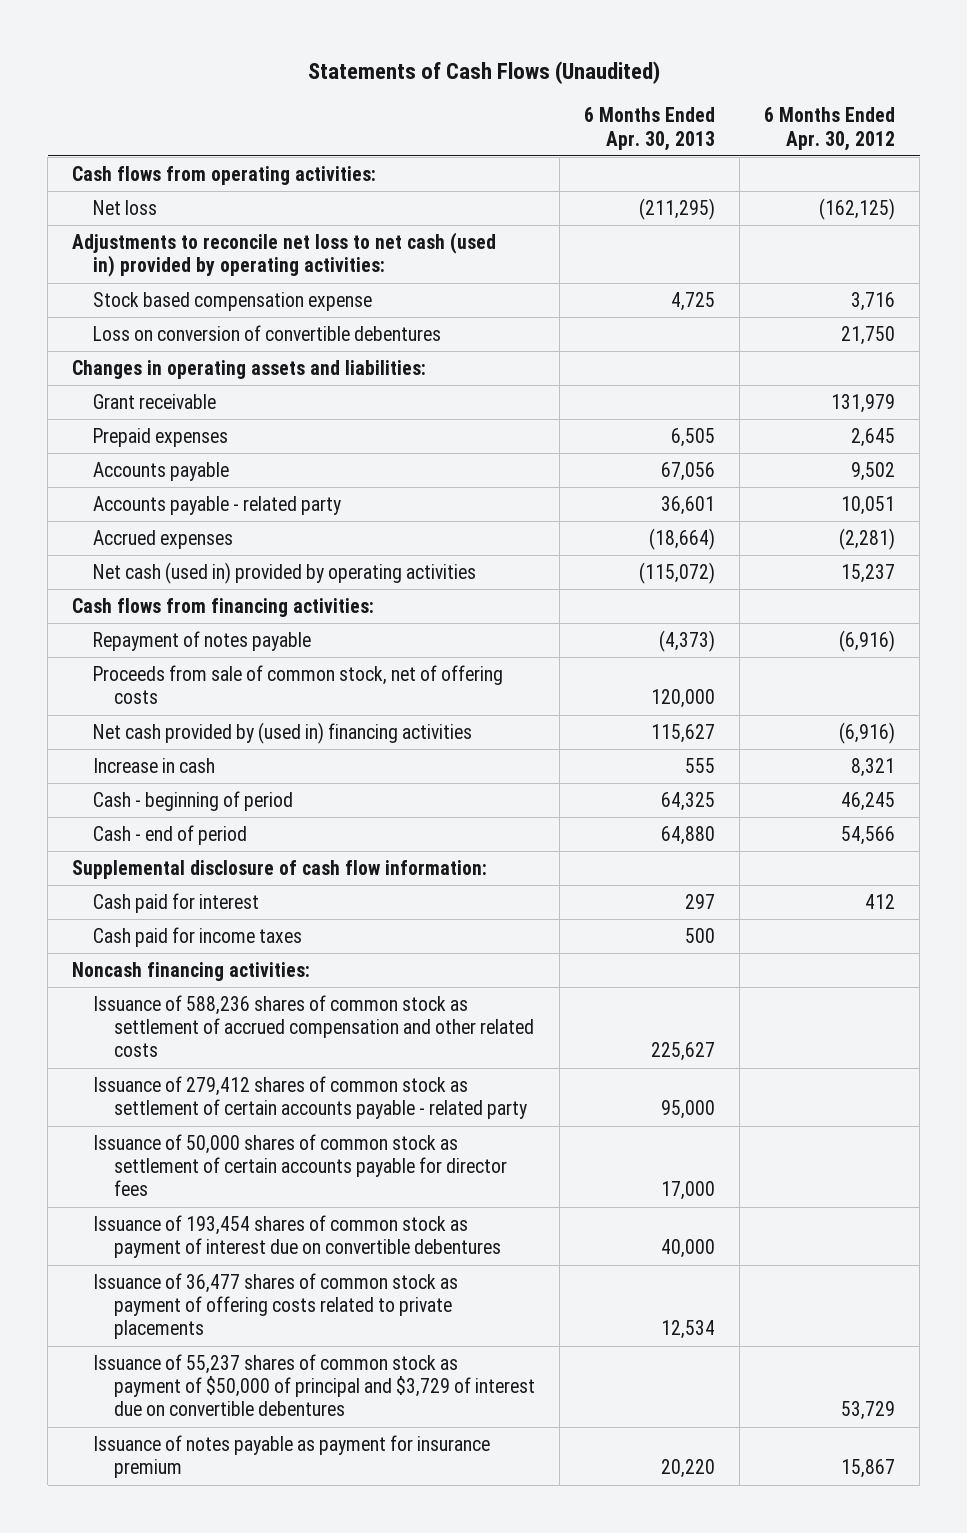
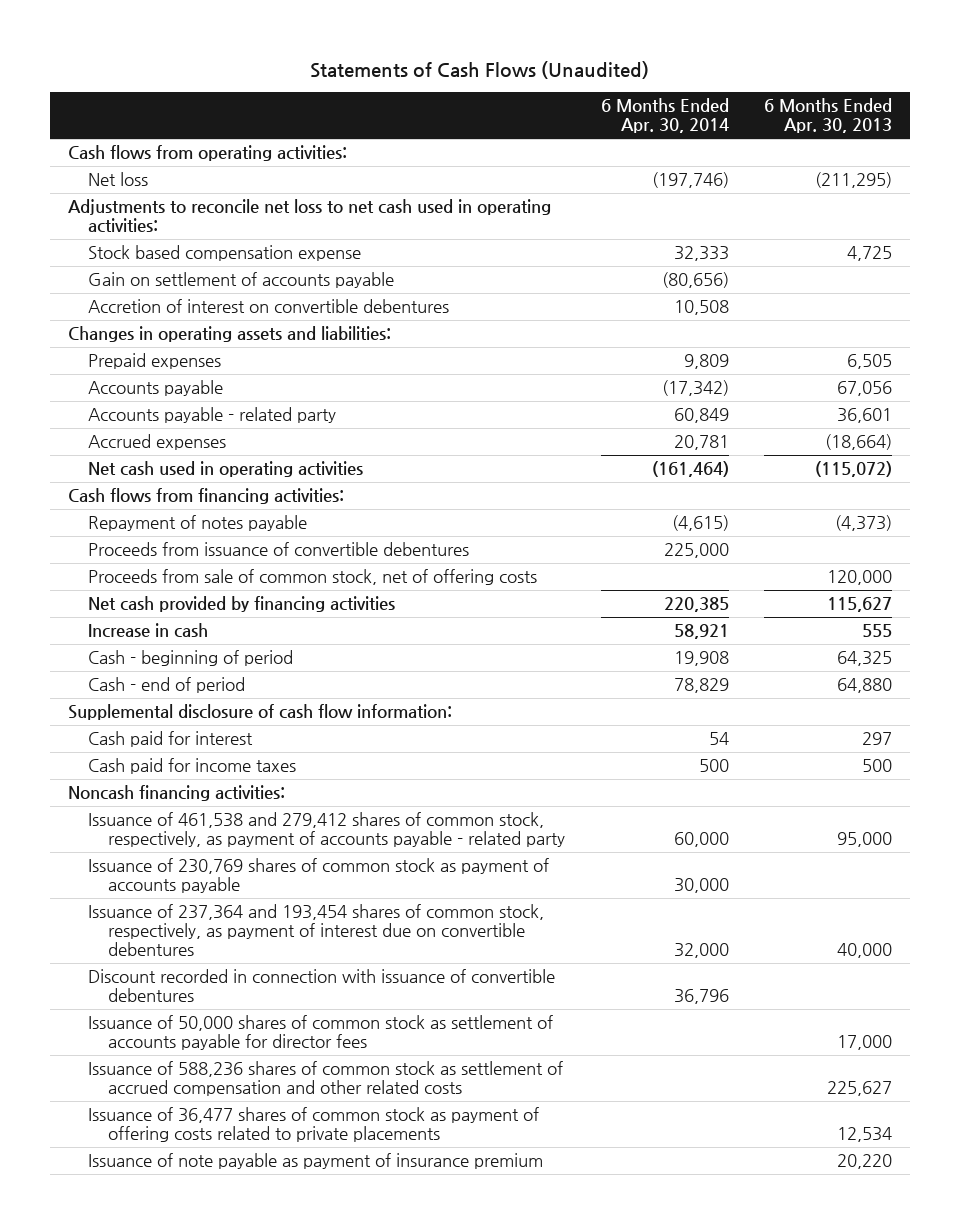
- | 6 Months Ended Apr. 30, 2013 | 6 Months Ended Apr. 30, 2012
+ | 6 Months Ended Apr. 30, 2014 | 6 Months Ended Apr. 30, 2013
- Adjustments to reconcile net loss to net cash (used in) provided by operating activities:
+ Adjustments to reconcile net loss to net cash used in operating activities:
- Loss on conversion of convertible debentures | | 21,750
+ Gain on settlement of accounts payable | (80,656) |
+ Accretion of interest on convertible debentures | 10,508 |
- Grant receivable | | 131,979
- Net cash (used in) provided by operating activities | (115,072) | 15,237
+ Net cash used in operating activities | (161,464) | (115,072)
+ Proceeds from issuance of convertible debentures | 225,000 |
- Net cash provided by (used in) financing activities | 115,627 | (6,916)
+ Net cash provided by financing activities | 220,385 | 115,627
+ Issuance of 461,538 and 279,412 shares of common stock, respectively, as payment of accounts payable - related party | 60,000 | 95,000
+ Issuance of 230,769 shares of common stock as payment of accounts payable | 30,000 |
+ Issuance of 237,364 and 193,454 shares of common stock, respectively, as payment of interest due on convertible debentures | 32,000 | 40,000
+ Discount recorded in connection with issuance of convertible debentures | 36,796 |
+ Issuance of 50,000 shares of common stock as settlement of accounts payable for director fees | | 17,000
- Issuance of 279,412 shares of common stock as settlement of certain accounts payable - related party | 95,000 |
- Issuance of 50,000 shares of common stock as settlement of certain accounts payable for director fees | 17,000 |
- Issuance of 193,454 shares of common stock as payment of interest due on convertible debentures | 40,000 |
- Issuance of 55,237 shares of common stock as payment of $50,000 of principal and $3,729 of interest due on convertible debentures | | 53,729
- Issuance of notes payable as payment for insurance premium | 20,220 | 15,867
+ Issuance of note payable as payment of insurance premium | | 20,220

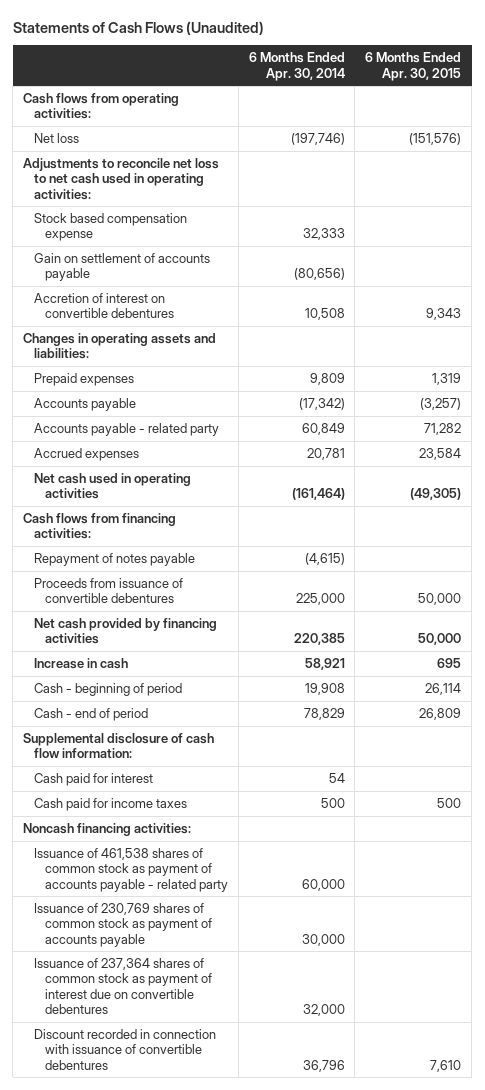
- | 6 Months Ended Apr. 30, 2014 | 6 Months Ended Apr. 30, 2013
+ | 6 Months Ended Apr. 30, 2014 | 6 Months Ended Apr. 30, 2015
- Proceeds from sale of common stock, net of offering costs | | 120,000
- Issuance of 461,538 and 279,412 shares of common stock, respectively, as payment of accounts payable - related party | 60,000 | 95,000
+ Issuance of 461,538 shares of common stock as payment of accounts payable - related party | 60,000 |
- Issuance of 237,364 and 193,454 shares of common stock, respectively, as payment of interest due on convertible debentures | 32,000 | 40,000
+ Issuance of 237,364 shares of common stock as payment of interest due on convertible debentures | 32,000 |
- Issuance of 50,000 shares of common stock as settlement of accounts payable for director fees | | 17,000
- Issuance of 588,236 shares of common stock as settlement of accrued compensation and other related costs | | 225,627
- Issuance of 36,477 shares of common stock as payment of offering costs related to private placements | | 12,534
- Issuance of note payable as payment of insurance premium | | 20,220

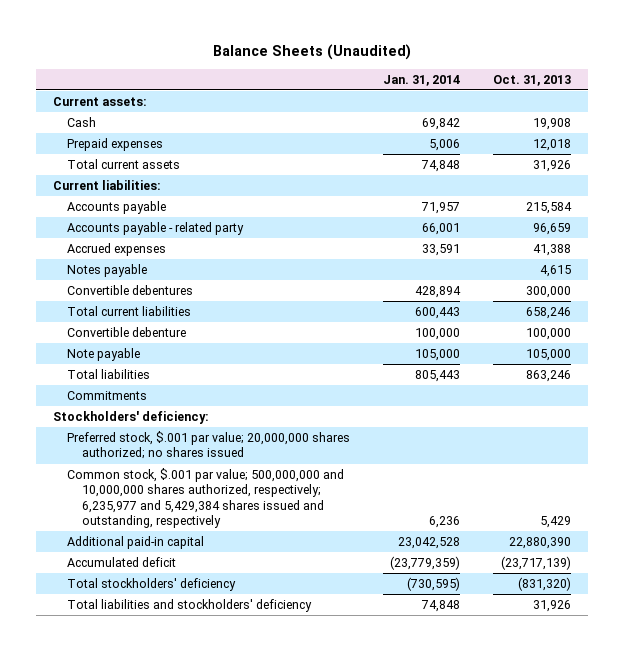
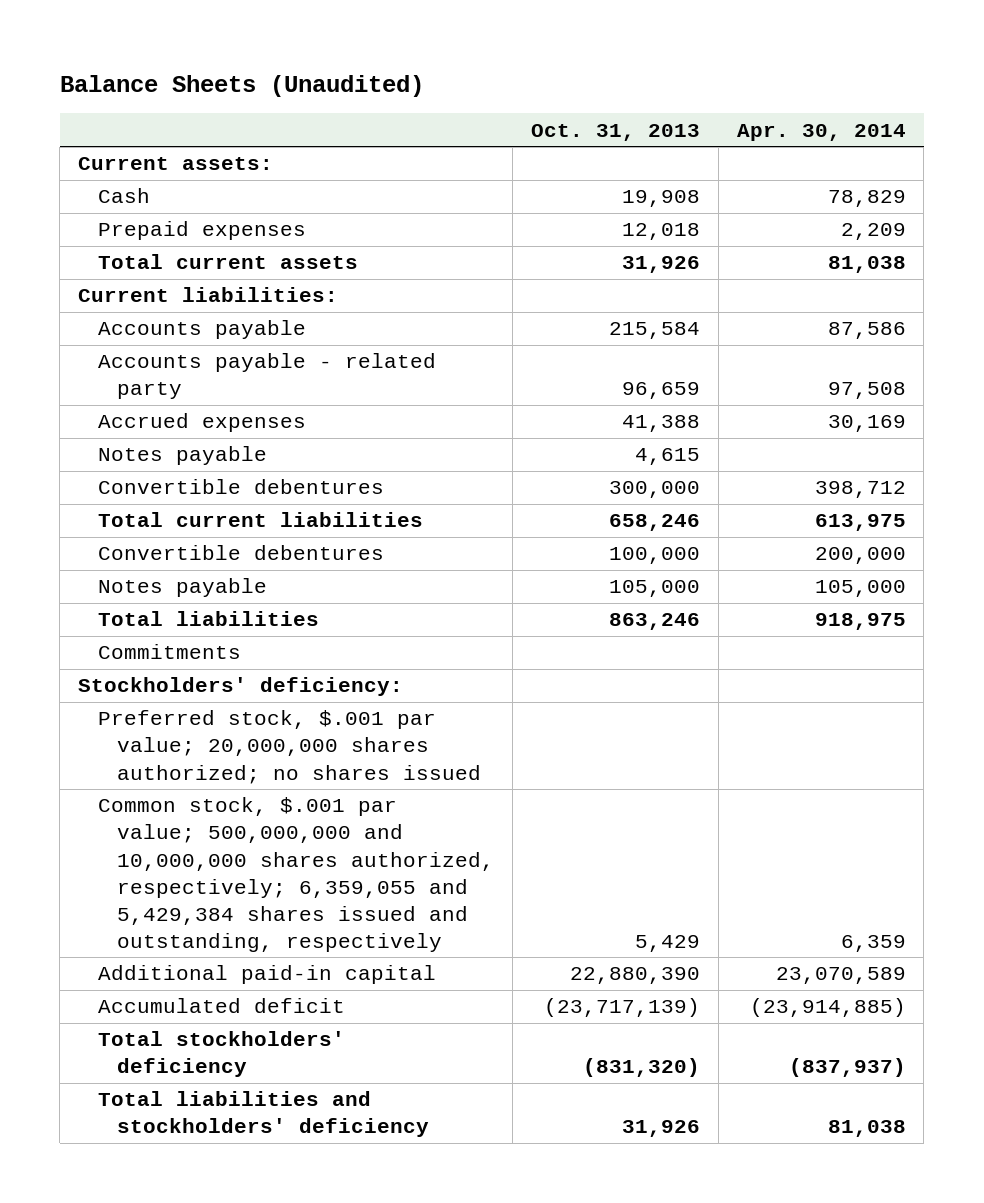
- | Jan. 31, 2014 | Oct. 31, 2013
+ | Oct. 31, 2013 | Apr. 30, 2014
- Convertible debenture | 100,000 | 100,000
- Note payable | 105,000 | 105,000
+ Convertible debentures | 100,000 | 200,000
+ Notes payable | 105,000 | 105,000
- Common stock, $.001 par value; 500,000,000 and 10,000,000 shares authorized, respectively; 6,235,977 and 5,429,384 shares issued and outstanding, respectively | 6,236 | 5,429
+ Common stock, $.001 par value; 500,000,000 and 10,000,000 shares authorized, respectively; 6,359,055 and 5,429,384 shares issued and outstanding, respectively | 5,429 | 6,359

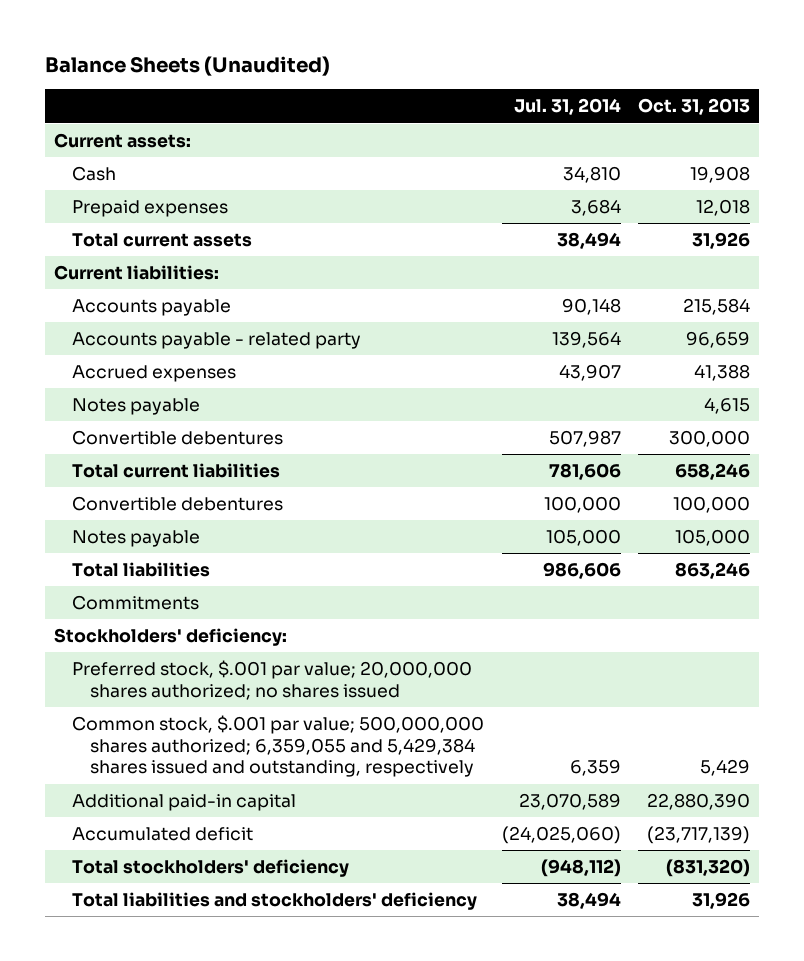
- | Oct. 31, 2013 | Apr. 30, 2014
+ | Jul. 31, 2014 | Oct. 31, 2013
- Common stock, $.001 par value; 500,000,000 and 10,000,000 shares authorized, respectively; 6,359,055 and 5,429,384 shares issued and outstanding, respectively | 5,429 | 6,359
+ Common stock, $.001 par value; 500,000,000 shares authorized; 6,359,055 and 5,429,384 shares issued and outstanding, respectively | 6,359 | 5,429

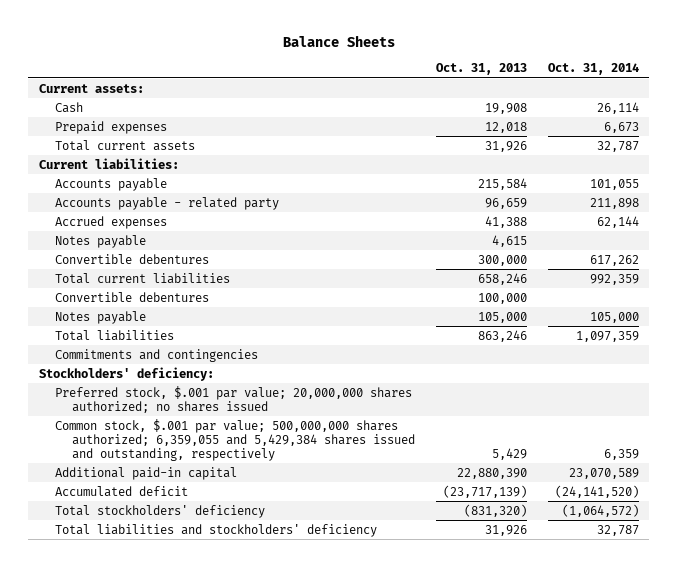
- Balance Sheets (Unaudited)
+ Balance Sheets
- | Jul. 31, 2014 | Oct. 31, 2013
+ | Oct. 31, 2013 | Oct. 31, 2014
- Commitments
+ Commitments and contingencies

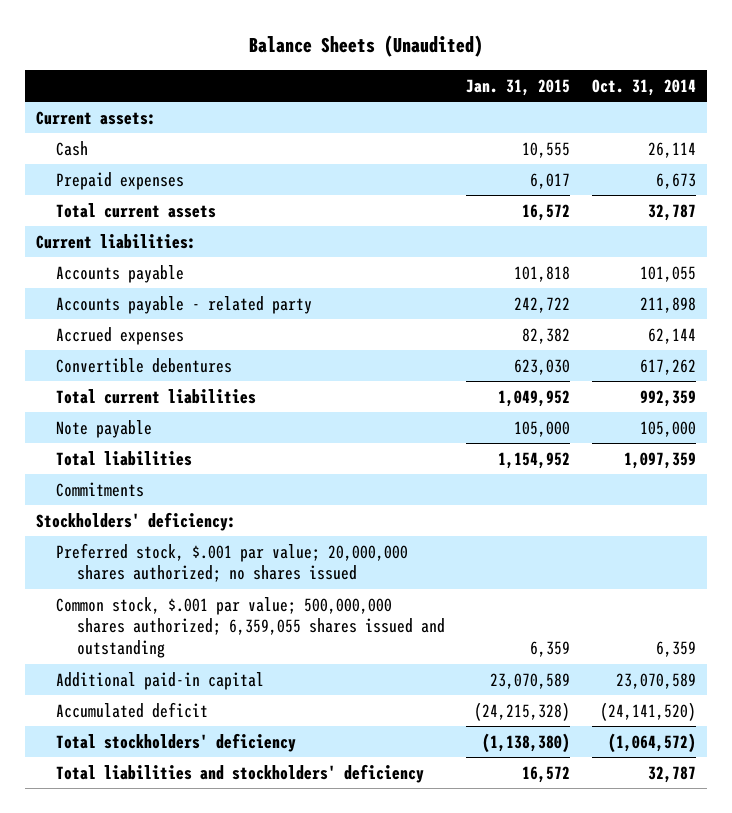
- Balance Sheets
+ Balance Sheets (Unaudited)
- | Oct. 31, 2013 | Oct. 31, 2014
+ | Jan. 31, 2015 | Oct. 31, 2014
- Notes payable | 4,615 |
- Convertible debentures | 100,000 |
- Notes payable | 105,000 | 105,000
+ Note payable | 105,000 | 105,000
- Commitments and contingencies
+ Commitments
- Common stock, $.001 par value; 500,000,000 shares authorized; 6,359,055 and 5,429,384 shares issued and outstanding, respectively | 5,429 | 6,359
+ Common stock, $.001 par value; 500,000,000 shares authorized; 6,359,055 shares issued and outstanding | 6,359 | 6,359

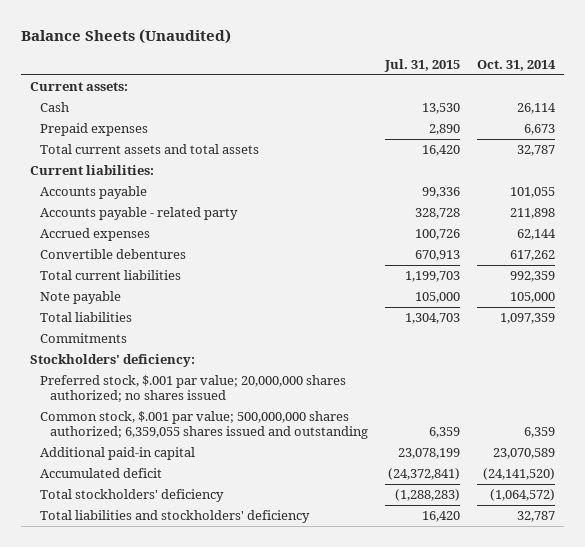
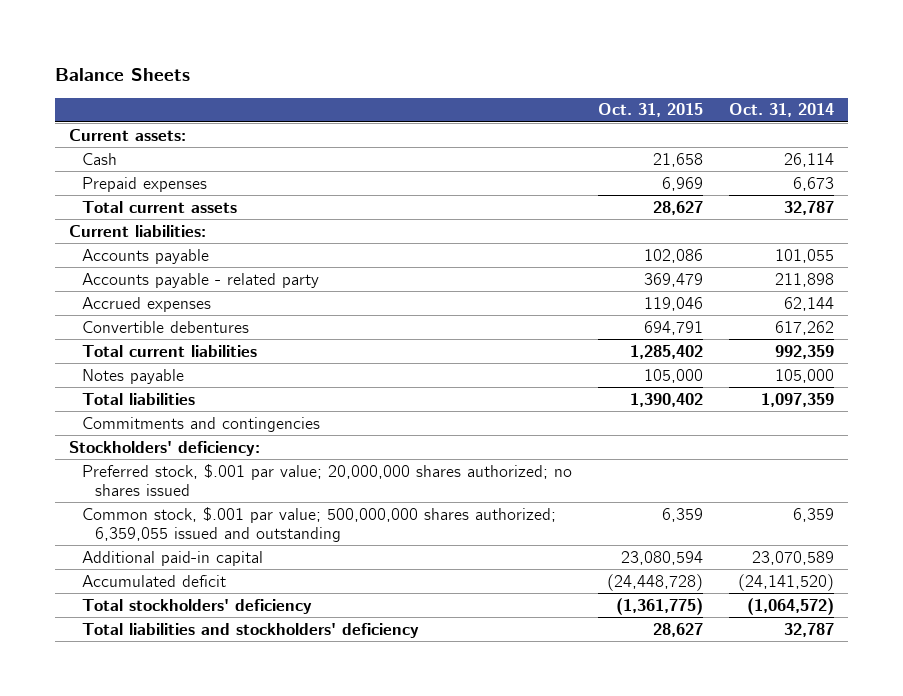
- Balance Sheets (Unaudited)
+ Balance Sheets
- | Jul. 31, 2015 | Oct. 31, 2014
+ | Oct. 31, 2015 | Oct. 31, 2014
- Total current assets and total assets | 16,420 | 32,787
+ Total current assets | 28,627 | 32,787
- Note payable | 105,000 | 105,000
+ Notes payable | 105,000 | 105,000
- Commitments
+ Commitments and contingencies
- Common stock, $.001 par value; 500,000,000 shares authorized; 6,359,055 shares issued and outstanding | 6,359 | 6,359
+ Common stock, $.001 par value; 500,000,000 shares authorized; 6,359,055 issued and outstanding | 6,359 | 6,359

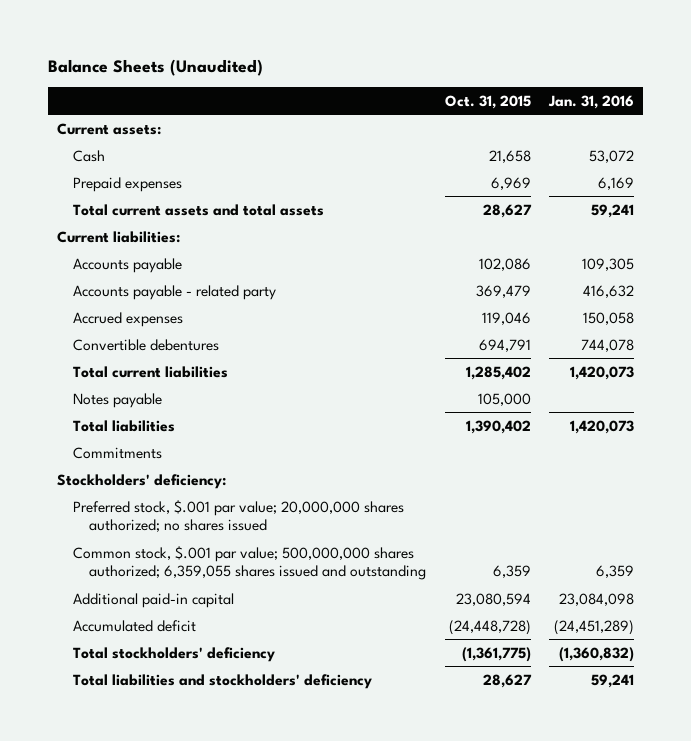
- Balance Sheets
+ Balance Sheets (Unaudited)
- | Oct. 31, 2015 | Oct. 31, 2014
+ | Oct. 31, 2015 | Jan. 31, 2016
- Total current assets | 28,627 | 32,787
+ Total current assets and total assets | 28,627 | 59,241
- Commitments and contingencies
+ Commitments
- Common stock, $.001 par value; 500,000,000 shares authorized; 6,359,055 issued and outstanding | 6,359 | 6,359
+ Common stock, $.001 par value; 500,000,000 shares authorized; 6,359,055 shares issued and outstanding | 6,359 | 6,359

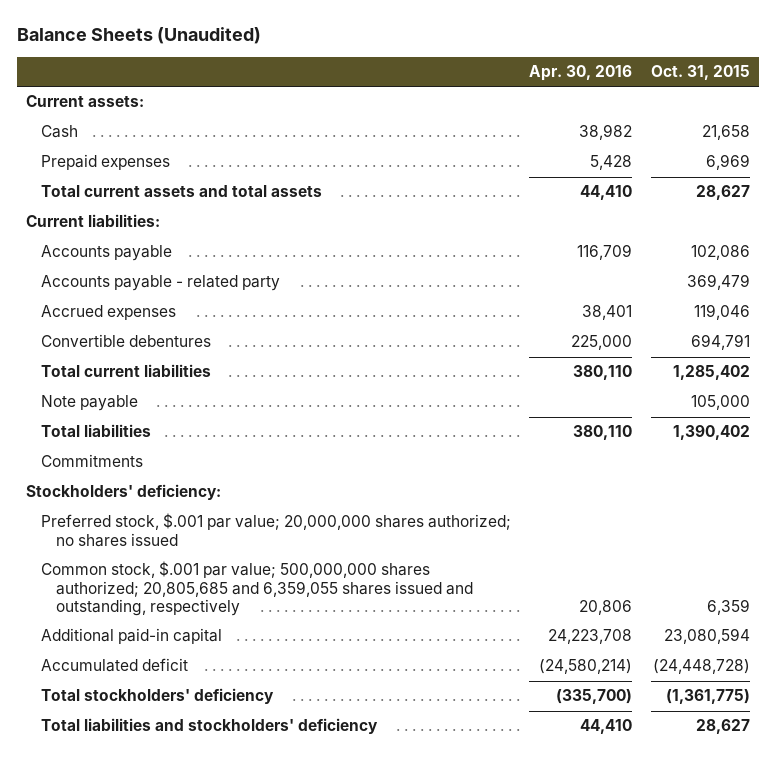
- | Oct. 31, 2015 | Jan. 31, 2016
+ | Apr. 30, 2016 | Oct. 31, 2015
- Notes payable | 105,000 |
+ Note payable | | 105,000
- Common stock, $.001 par value; 500,000,000 shares authorized; 6,359,055 shares issued and outstanding | 6,359 | 6,359
+ Common stock, $.001 par value; 500,000,000 shares authorized; 20,805,685 and 6,359,055 shares issued and outstanding, respectively | 20,806 | 6,359

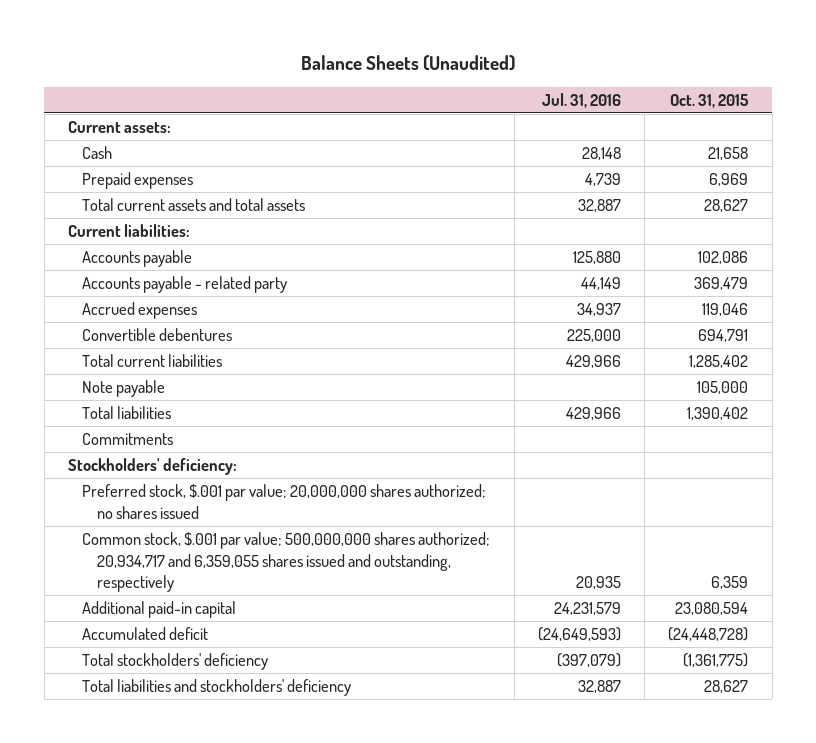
- | Apr. 30, 2016 | Oct. 31, 2015
+ | Jul. 31, 2016 | Oct. 31, 2015
- Common stock, $.001 par value; 500,000,000 shares authorized; 20,805,685 and 6,359,055 shares issued and outstanding, respectively | 20,806 | 6,359
+ Common stock, $.001 par value; 500,000,000 shares authorized; 20,934,717 and 6,359,055 shares issued and outstanding, respectively | 20,935 | 6,359

